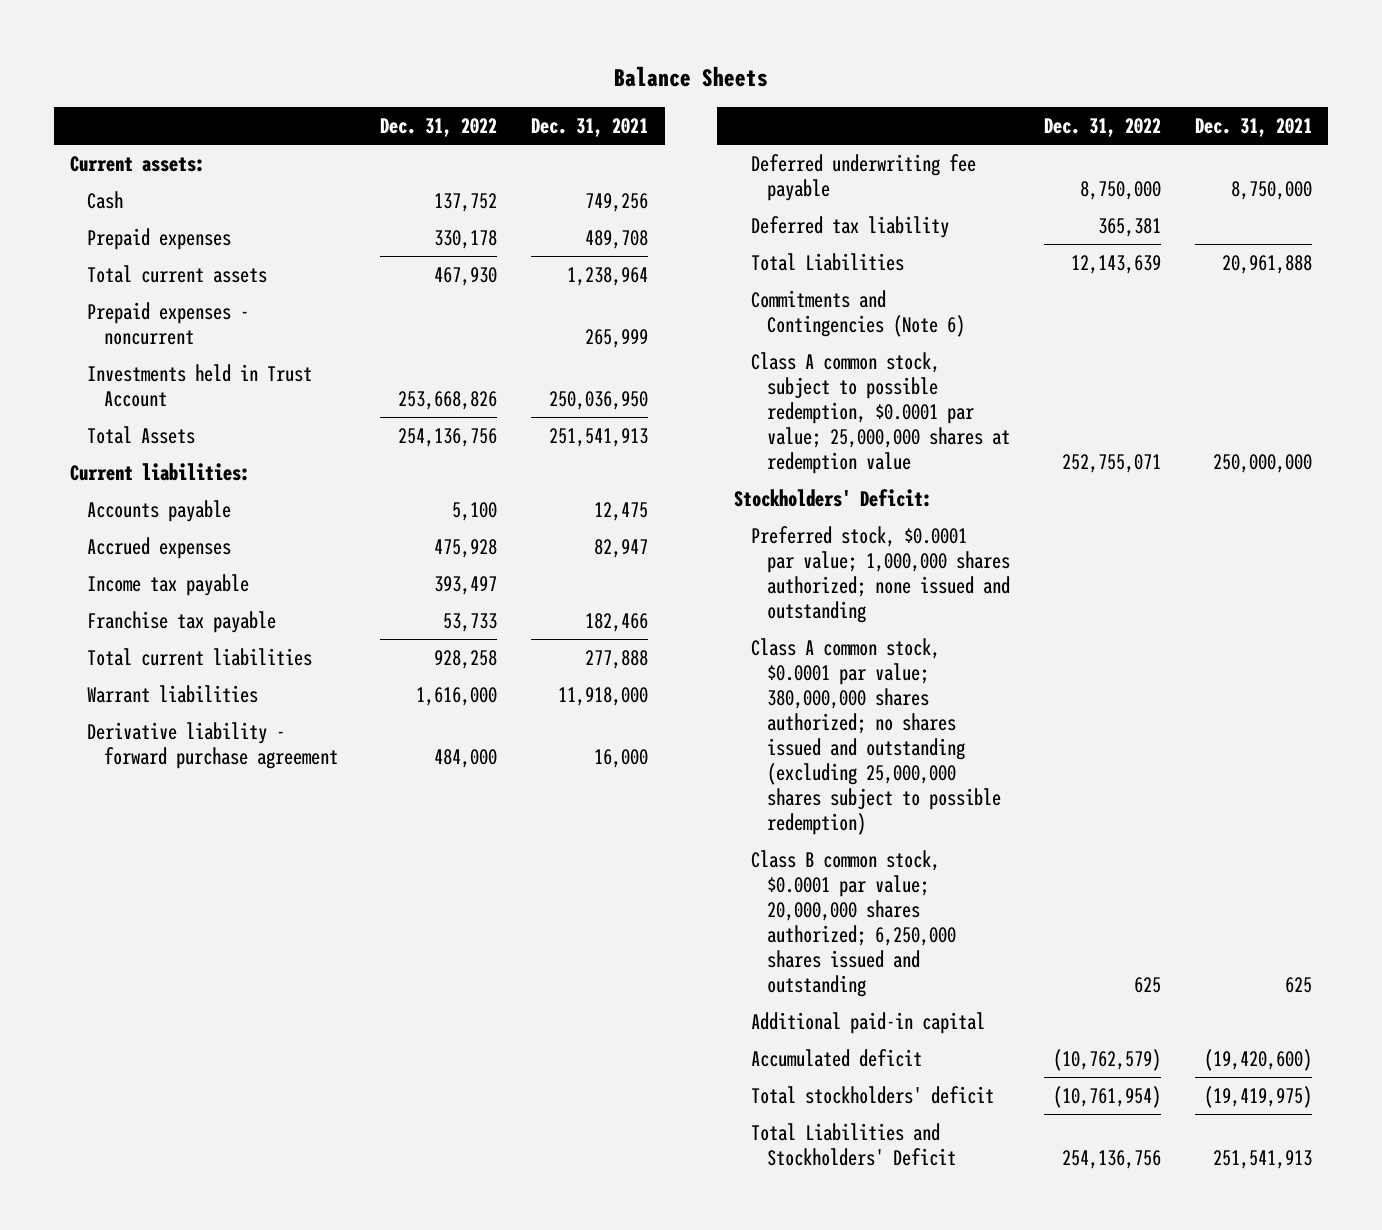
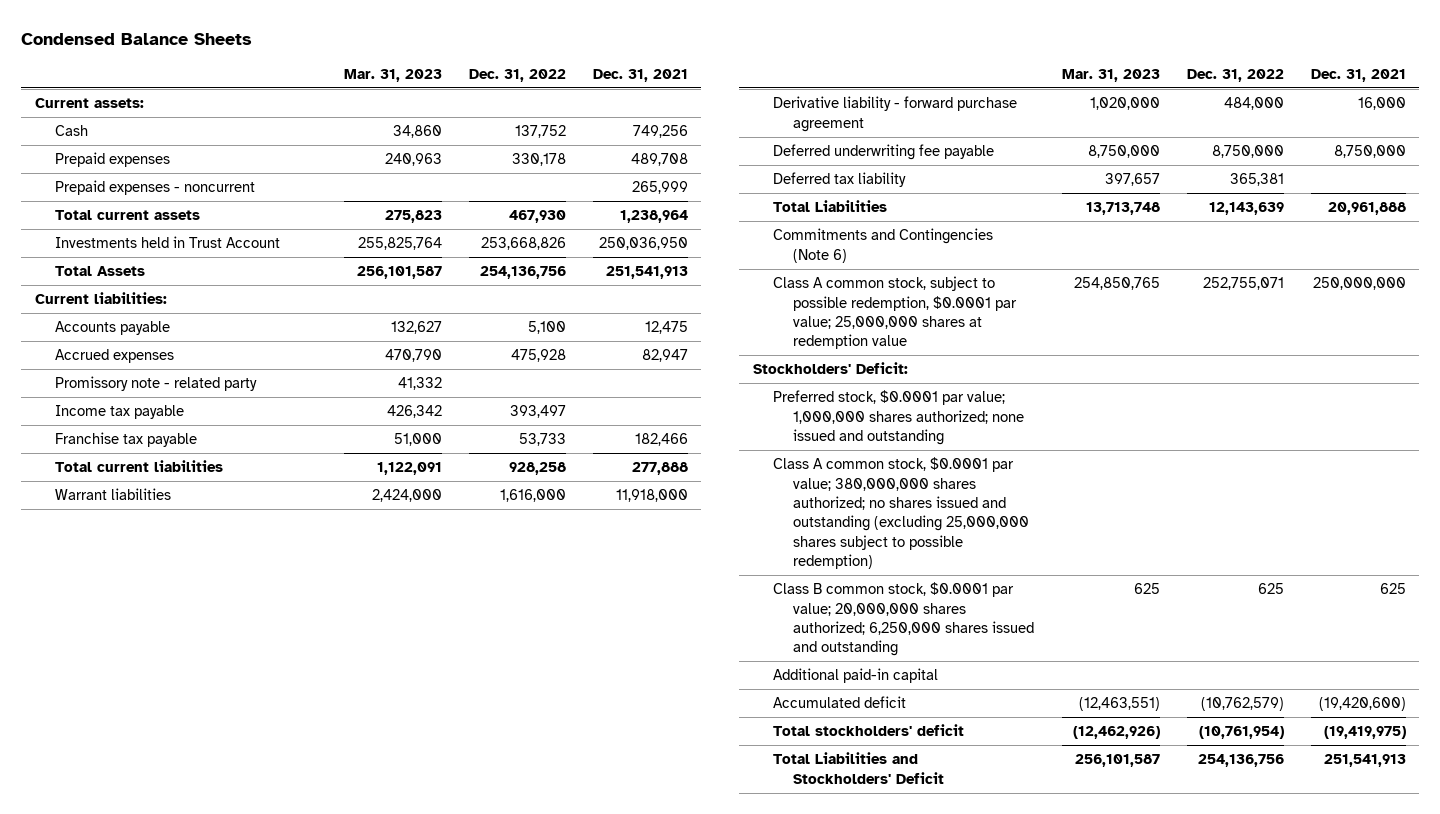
- Balance Sheets
+ Condensed Balance Sheets
- | Dec. 31, 2022 | Dec. 31, 2021
+ | Mar. 31, 2023 | Dec. 31, 2022 | Dec. 31, 2021
moved down: Total current assets | 275,823 | 467,930 | 1,238,964
+ Promissory note - related party | 41,332 | |

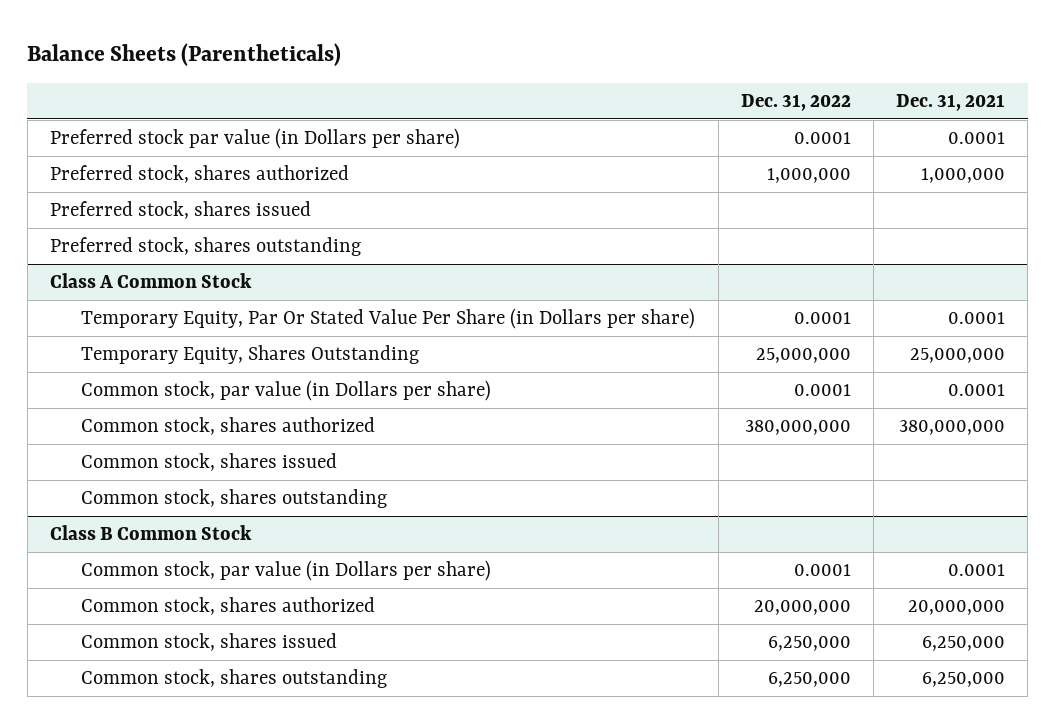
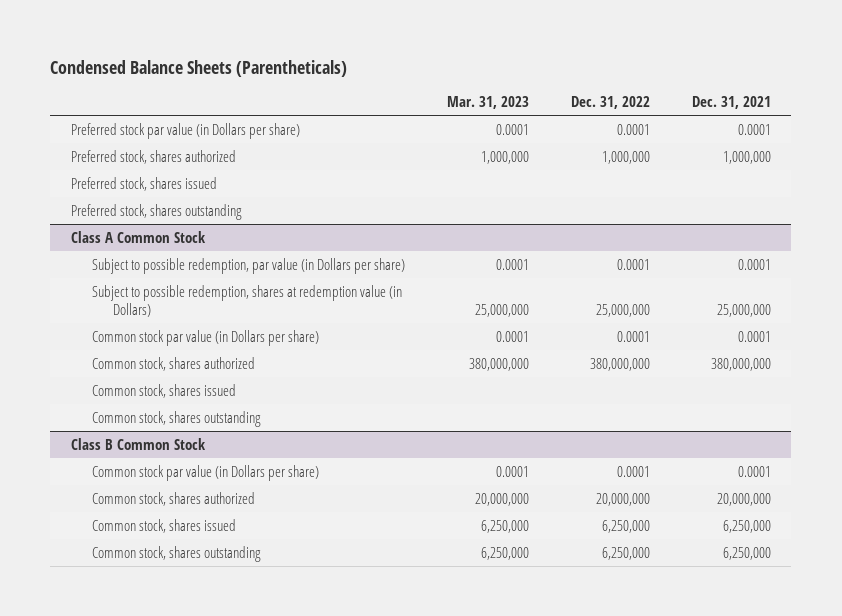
- Balance Sheets (Parentheticals)
+ Condensed Balance Sheets (Parentheticals)
- | Dec. 31, 2022 | Dec. 31, 2021
+ | Mar. 31, 2023 | Dec. 31, 2022 | Dec. 31, 2021
@ Class A Common Stock
- Temporary Equity, Par Or Stated Value Per Share (in Dollars per share) | 0.0001 | 0.0001
- Temporary Equity, Shares Outstanding | 25,000,000 | 25,000,000
- Common stock, par value (in Dollars per share) | 0.0001 | 0.0001
+ Subject to possible redemption, par value (in Dollars per share) | 0.0001 | 0.0001 | 0.0001
+ Subject to possible redemption, shares at redemption value (in Dollars) | 25,000,000 | 25,000,000 | 25,000,000
+ Common stock par value (in Dollars per share) | 0.0001 | 0.0001 | 0.0001
@ Class B Common Stock
- Common stock, par value (in Dollars per share) | 0.0001 | 0.0001
+ Common stock par value (in Dollars per share) | 0.0001 | 0.0001 | 0.0001

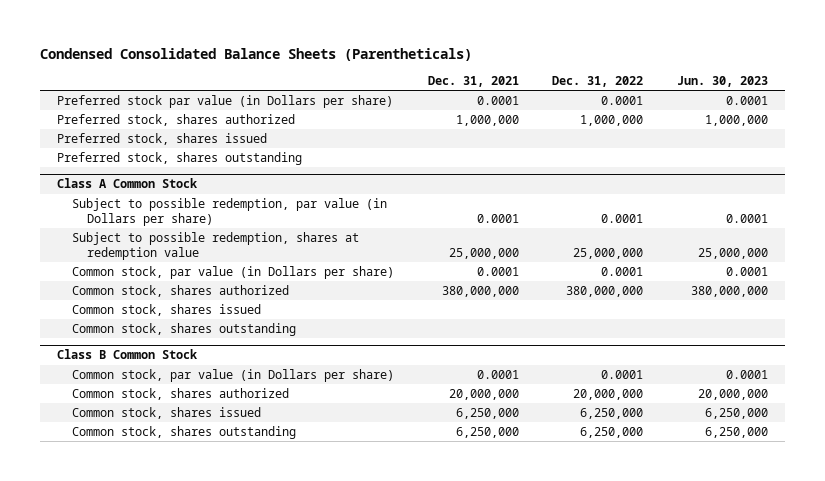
- Condensed Balance Sheets (Parentheticals)
+ Condensed Consolidated Balance Sheets (Parentheticals)
- | Mar. 31, 2023 | Dec. 31, 2022 | Dec. 31, 2021
+ | Dec. 31, 2021 | Dec. 31, 2022 | Jun. 30, 2023
@ Class A Common Stock
- Subject to possible redemption, shares at redemption value (in Dollars) | 25,000,000 | 25,000,000 | 25,000,000
- Common stock par value (in Dollars per share) | 0.0001 | 0.0001 | 0.0001
+ Subject to possible redemption, shares at redemption value | 25,000,000 | 25,000,000 | 25,000,000
+ Common stock, par value (in Dollars per share) | 0.0001 | 0.0001 | 0.0001
@ Class B Common Stock
- Common stock par value (in Dollars per share) | 0.0001 | 0.0001 | 0.0001
+ Common stock, par value (in Dollars per share) | 0.0001 | 0.0001 | 0.0001

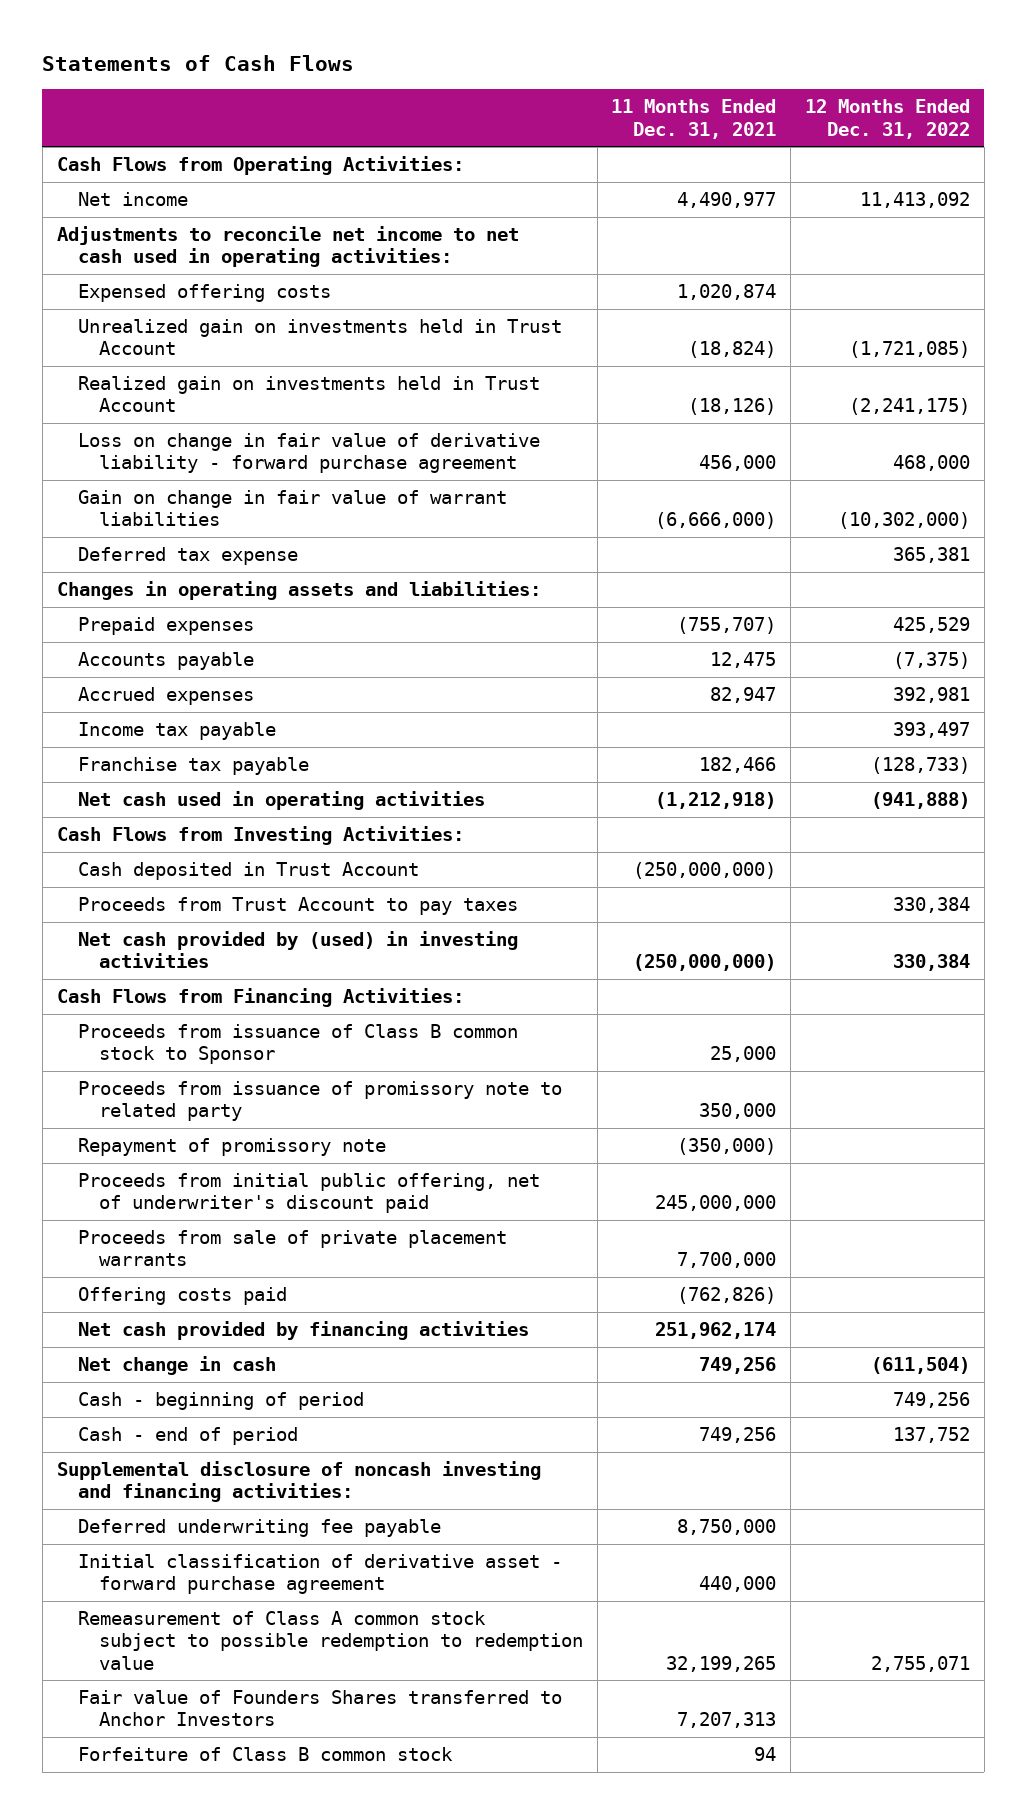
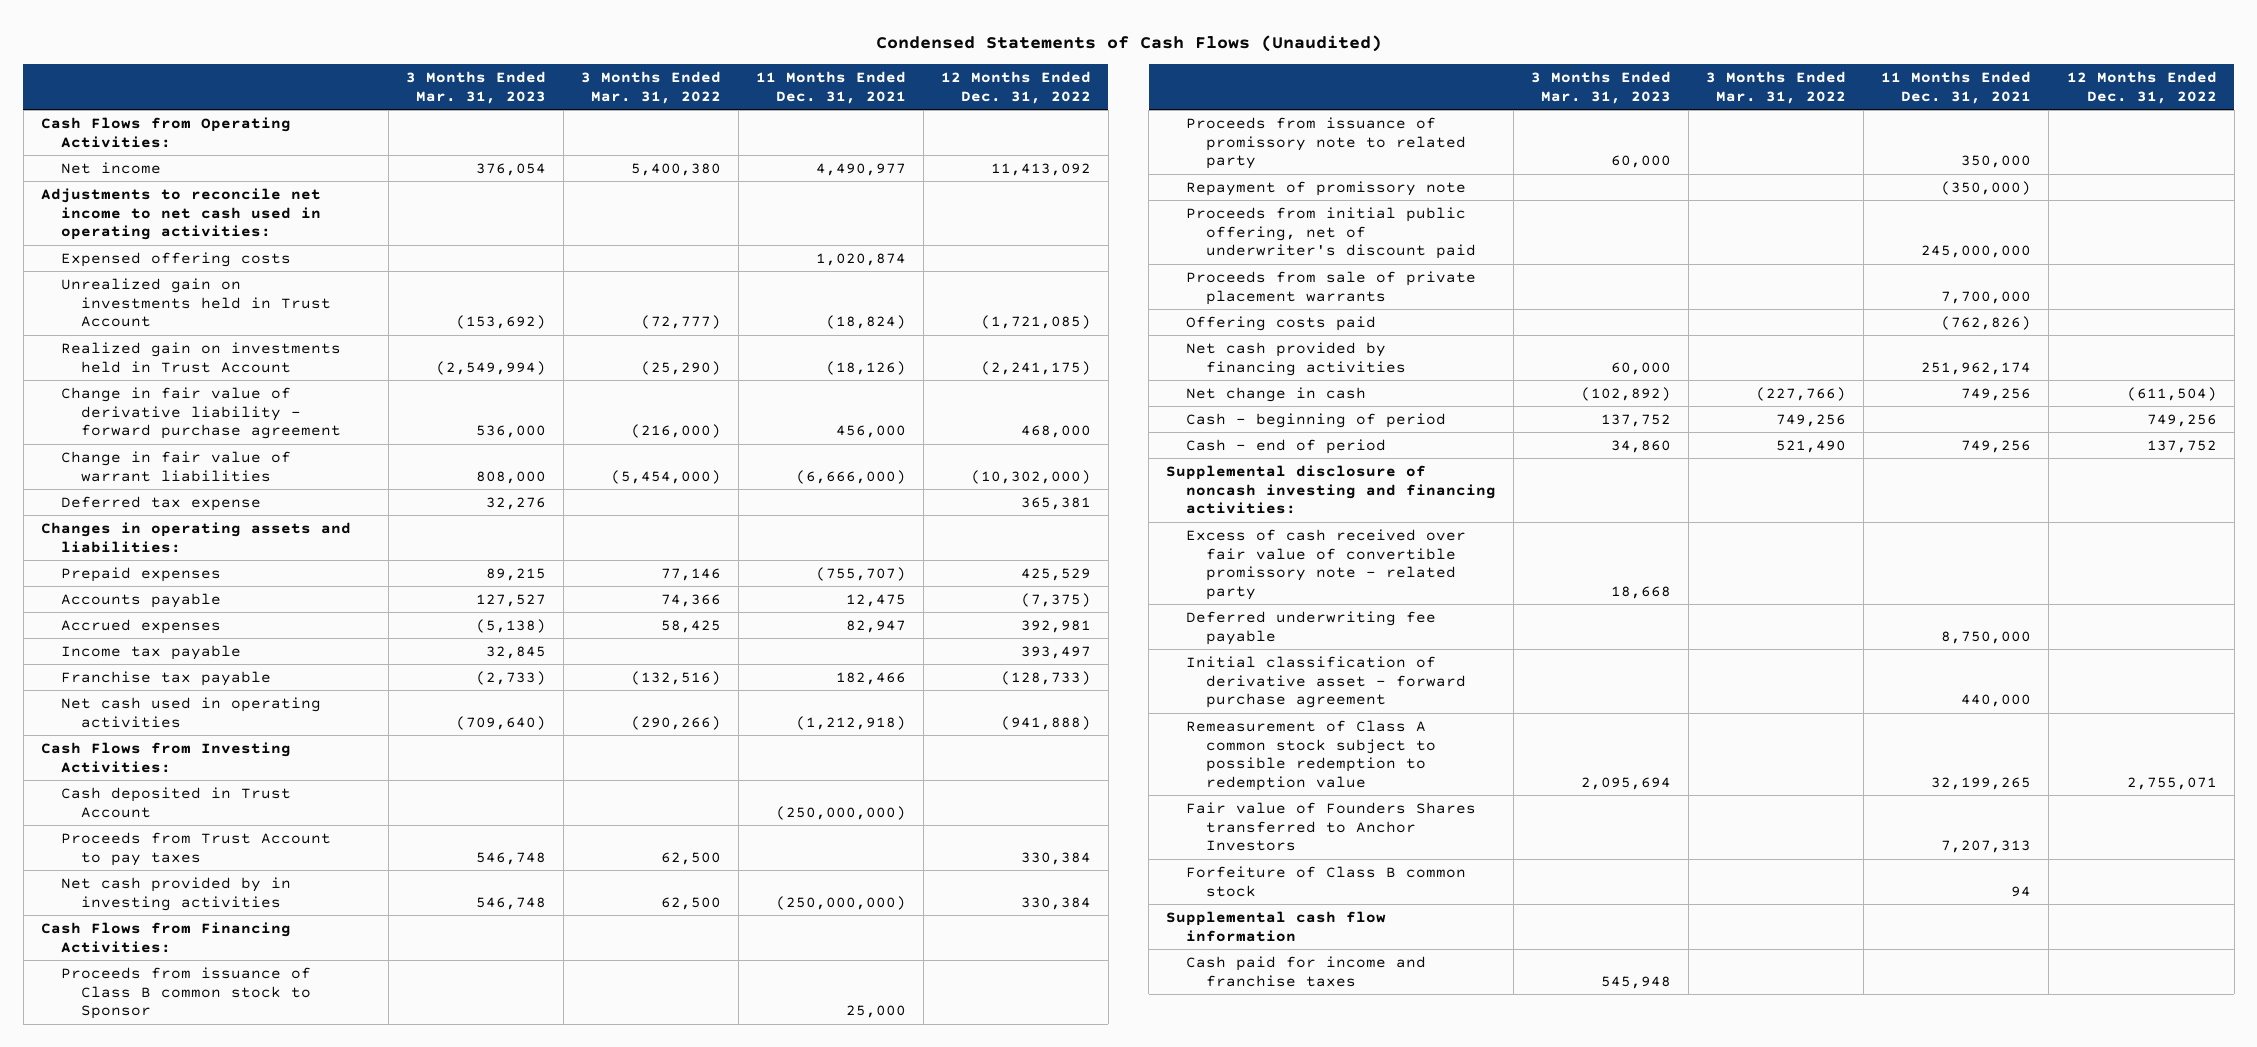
- Statements of Cash Flows
+ Condensed Statements of Cash Flows (Unaudited)
- | 11 Months Ended Dec. 31, 2021 | 12 Months Ended Dec. 31, 2022
+ | 3 Months Ended Mar. 31, 2023 | 3 Months Ended Mar. 31, 2022 | 11 Months Ended Dec. 31, 2021 | 12 Months Ended Dec. 31, 2022
- Loss on change in fair value of derivative liability - forward purchase agreement | 456,000 | 468,000
- Gain on change in fair value of warrant liabilities | (6,666,000) | (10,302,000)
+ Change in fair value of derivative liability - forward purchase agreement | 536,000 | (216,000) | 456,000 | 468,000
+ Change in fair value of warrant liabilities | 808,000 | (5,454,000) | (6,666,000) | (10,302,000)
- Net cash provided by (used) in investing activities | (250,000,000) | 330,384
+ Net cash provided by in investing activities | 546,748 | 62,500 | (250,000,000) | 330,384
+ Excess of cash received over fair value of convertible promissory note - related party | 18,668 | | |
+ Supplemental cash flow information
+ Cash paid for income and franchise taxes | 545,948 | | |

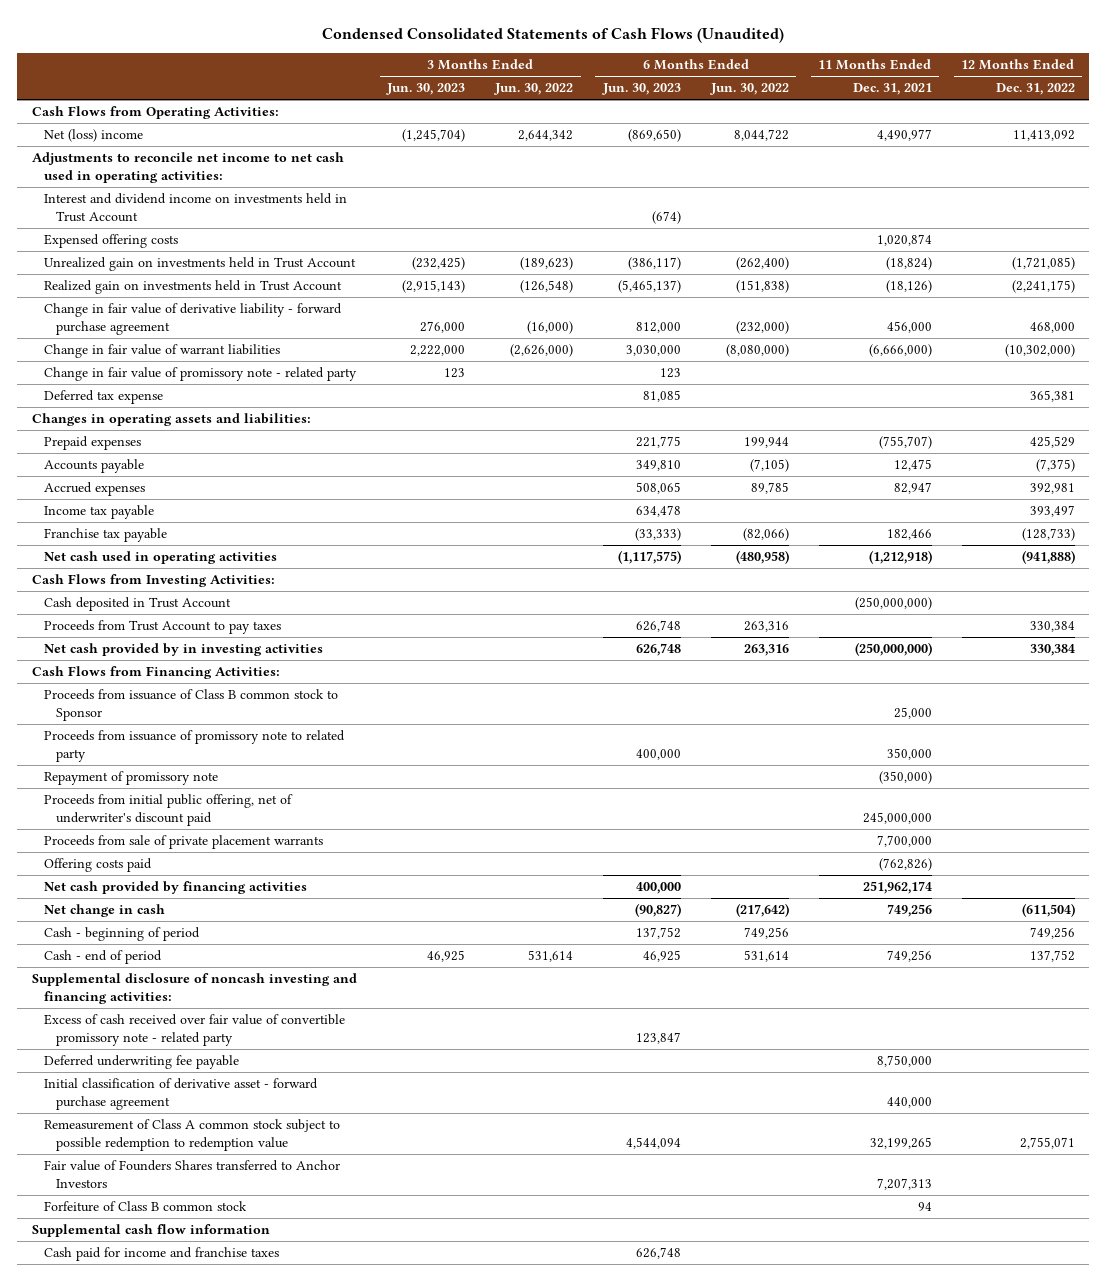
- Condensed Statements of Cash Flows (Unaudited)
+ Condensed Consolidated Statements of Cash Flows (Unaudited)
- | 3 Months Ended Mar. 31, 2023 | 3 Months Ended Mar. 31, 2022 | 11 Months Ended Dec. 31, 2021 | 12 Months Ended Dec. 31, 2022
+ | 3 Months Ended Jun. 30, 2023 | 3 Months Ended Jun. 30, 2022 | 6 Months Ended Jun. 30, 2023 | 6 Months Ended Jun. 30, 2022 | 11 Months Ended Dec. 31, 2021 | 12 Months Ended Dec. 31, 2022
- Net income | 376,054 | 5,400,380 | 4,490,977 | 11,413,092
+ Net (loss) income | (1,245,704) | 2,644,342 | (869,650) | 8,044,722 | 4,490,977 | 11,413,092
+ Interest and dividend income on investments held in Trust Account | | | (674) | | |
+ Change in fair value of promissory note - related party | 123 | | 123 | | |

